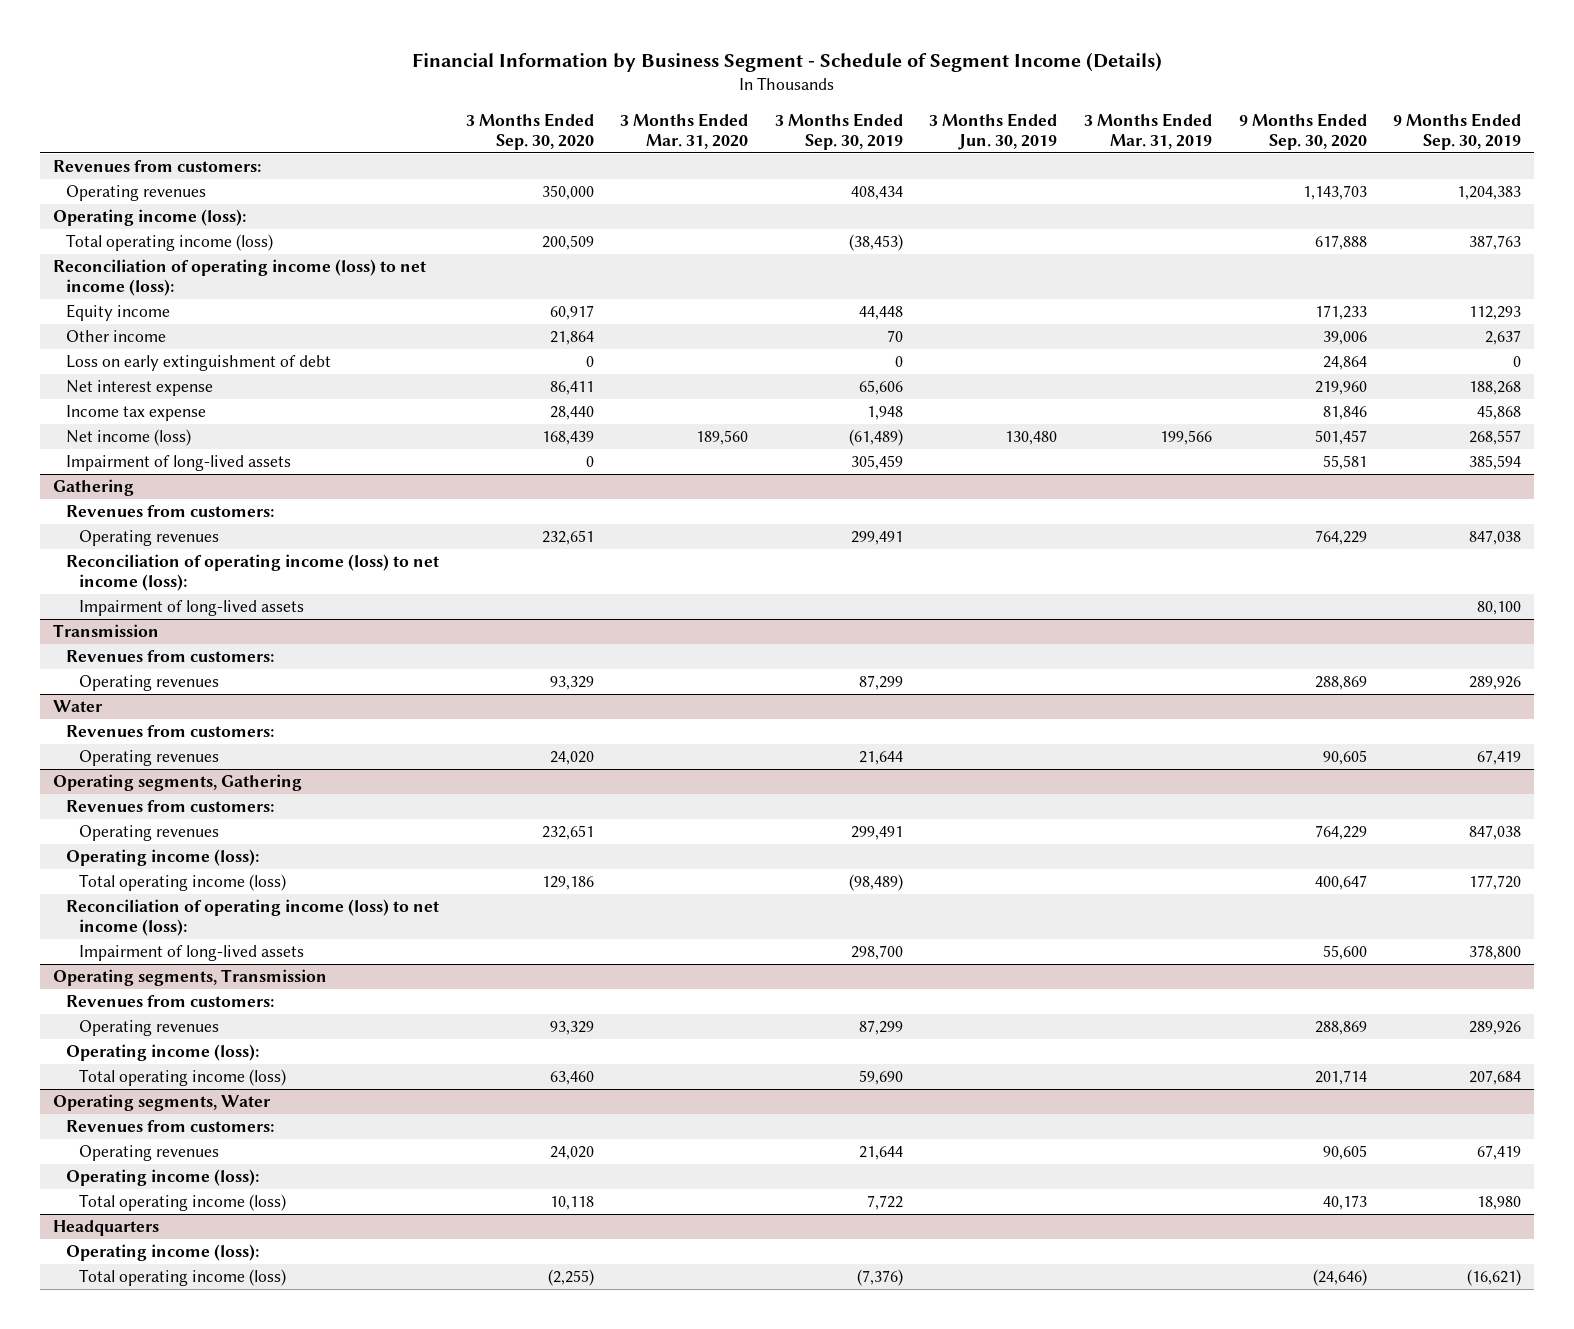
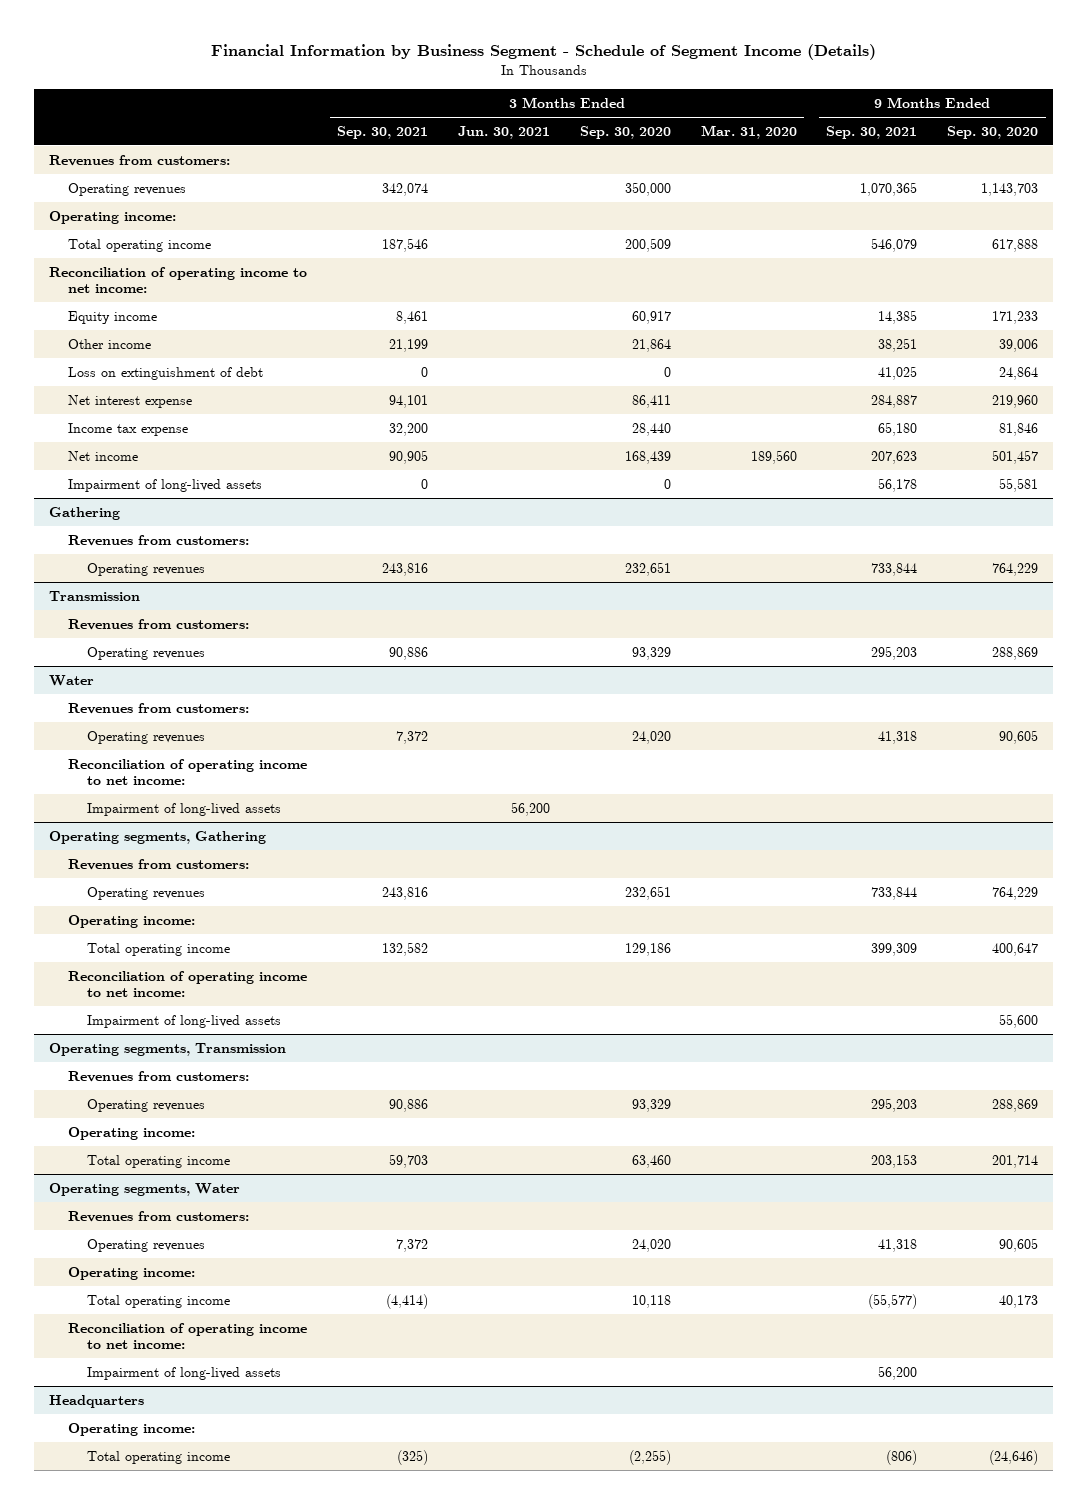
- | 3 Months Ended Sep. 30, 2020 | 3 Months Ended Mar. 31, 2020 | 3 Months Ended Sep. 30, 2019 | 3 Months Ended Jun. 30, 2019 | 3 Months Ended Mar. 31, 2019 | 9 Months Ended Sep. 30, 2020 | 9 Months Ended Sep. 30, 2019
+ | 3 Months Ended Sep. 30, 2021 | 3 Months Ended Jun. 30, 2021 | 3 Months Ended Sep. 30, 2020 | 3 Months Ended Mar. 31, 2020 | 9 Months Ended Sep. 30, 2021 | 9 Months Ended Sep. 30, 2020
- Operating income (loss):
- Total operating income (loss) | 200,509 | | (38,453) | | | 617,888 | 387,763
- Reconciliation of operating income (loss) to net income (loss):
+ Operating income:
+ Total operating income | 187,546 | | 200,509 | | 546,079 | 617,888
+ Reconciliation of operating income to net income:
- Loss on early extinguishment of debt | 0 | | 0 | | | 24,864 | 0
+ Loss on extinguishment of debt | 0 | | 0 | | 41,025 | 24,864
- Net income (loss) | 168,439 | 189,560 | (61,489) | 130,480 | 199,566 | 501,457 | 268,557
+ Net income | 90,905 | | 168,439 | 189,560 | 207,623 | 501,457
@ Gathering
- Reconciliation of operating income (loss) to net income (loss):
- Impairment of long-lived assets | | | | | | | 80,100
@ Water
+ Reconciliation of operating income to net income:
+ Impairment of long-lived assets | | 56,200 | | | |
@ Operating segments, Gathering
- Operating income (loss):
- Total operating income (loss) | 129,186 | | (98,489) | | | 400,647 | 177,720
- Reconciliation of operating income (loss) to net income (loss):
+ Operating income:
+ Total operating income | 132,582 | | 129,186 | | 399,309 | 400,647
+ Reconciliation of operating income to net income:
@ Operating segments, Transmission
- Operating income (loss):
- Total operating income (loss) | 63,460 | | 59,690 | | | 201,714 | 207,684
+ Operating income:
+ Total operating income | 59,703 | | 63,460 | | 203,153 | 201,714
@ Operating segments, Water
- Operating income (loss):
- Total operating income (loss) | 10,118 | | 7,722 | | | 40,173 | 18,980
+ Operating income:
+ Total operating income | (4,414) | | 10,118 | | (55,577) | 40,173
+ Reconciliation of operating income to net income:
+ Impairment of long-lived assets | | | | | 56,200 |
@ Headquarters
- Operating income (loss):
- Total operating income (loss) | (2,255) | | (7,376) | | | (24,646) | (16,621)
+ Operating income:
+ Total operating income | (325) | | (2,255) | | (806) | (24,646)

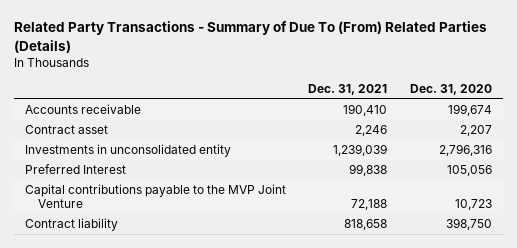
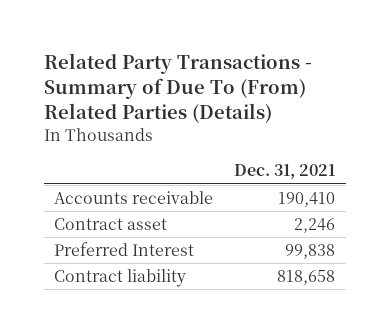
- | Dec. 31, 2021 | Dec. 31, 2020
+ | Dec. 31, 2021
- Investments in unconsolidated entity | 1,239,039 | 2,796,316
- Capital contributions payable to the MVP Joint Venture | 72,188 | 10,723

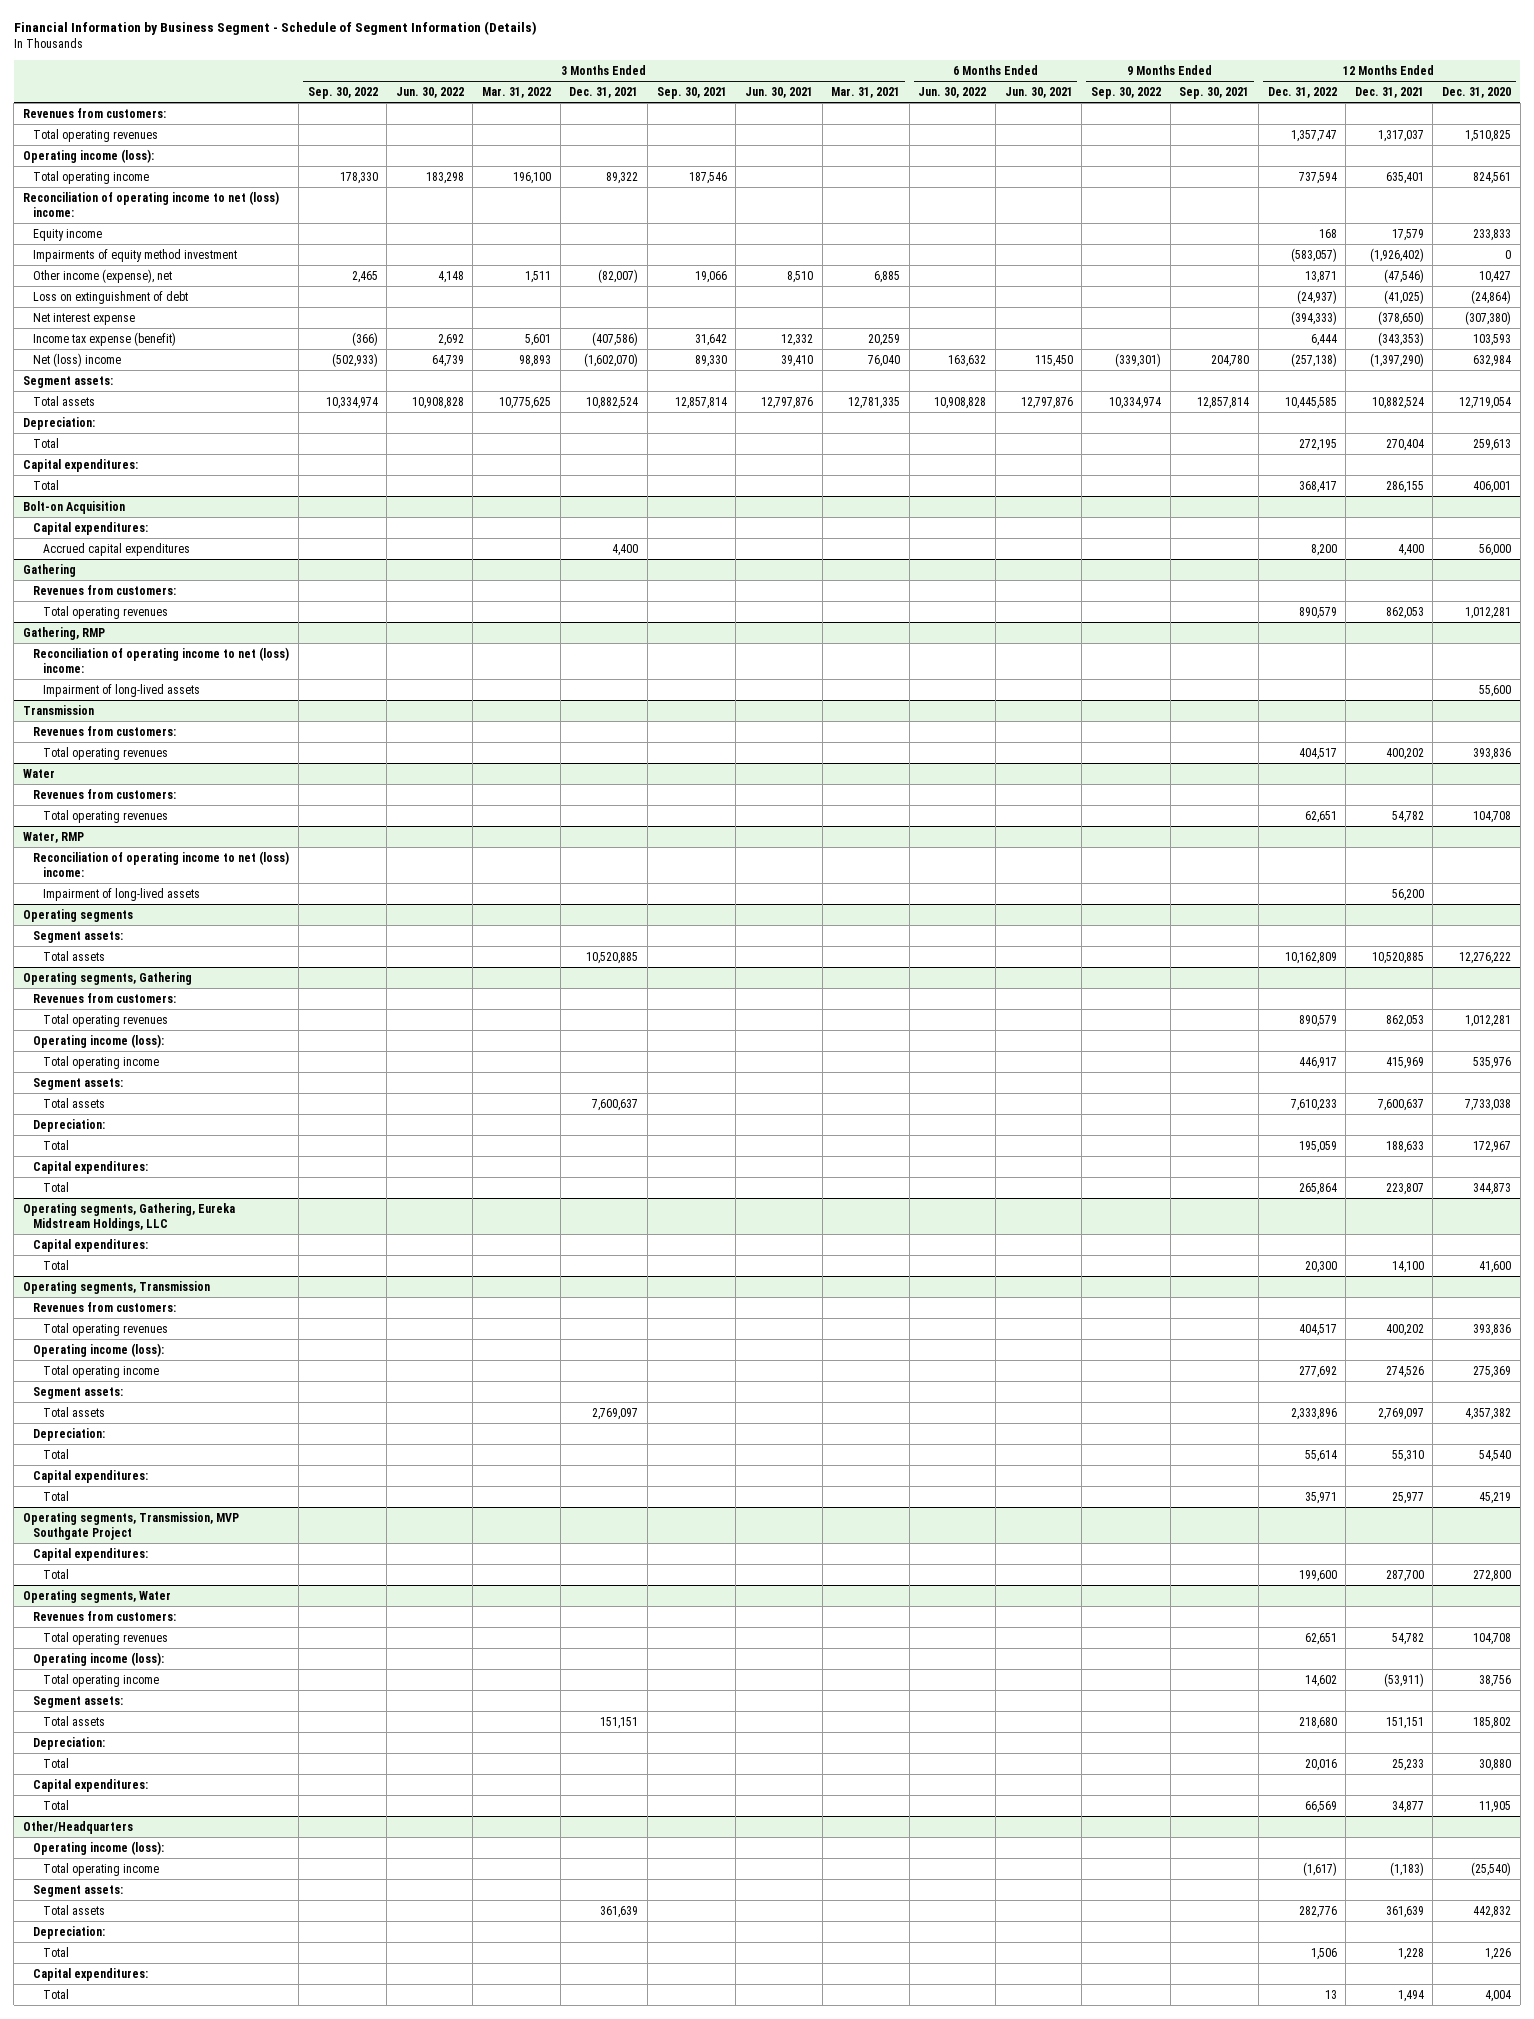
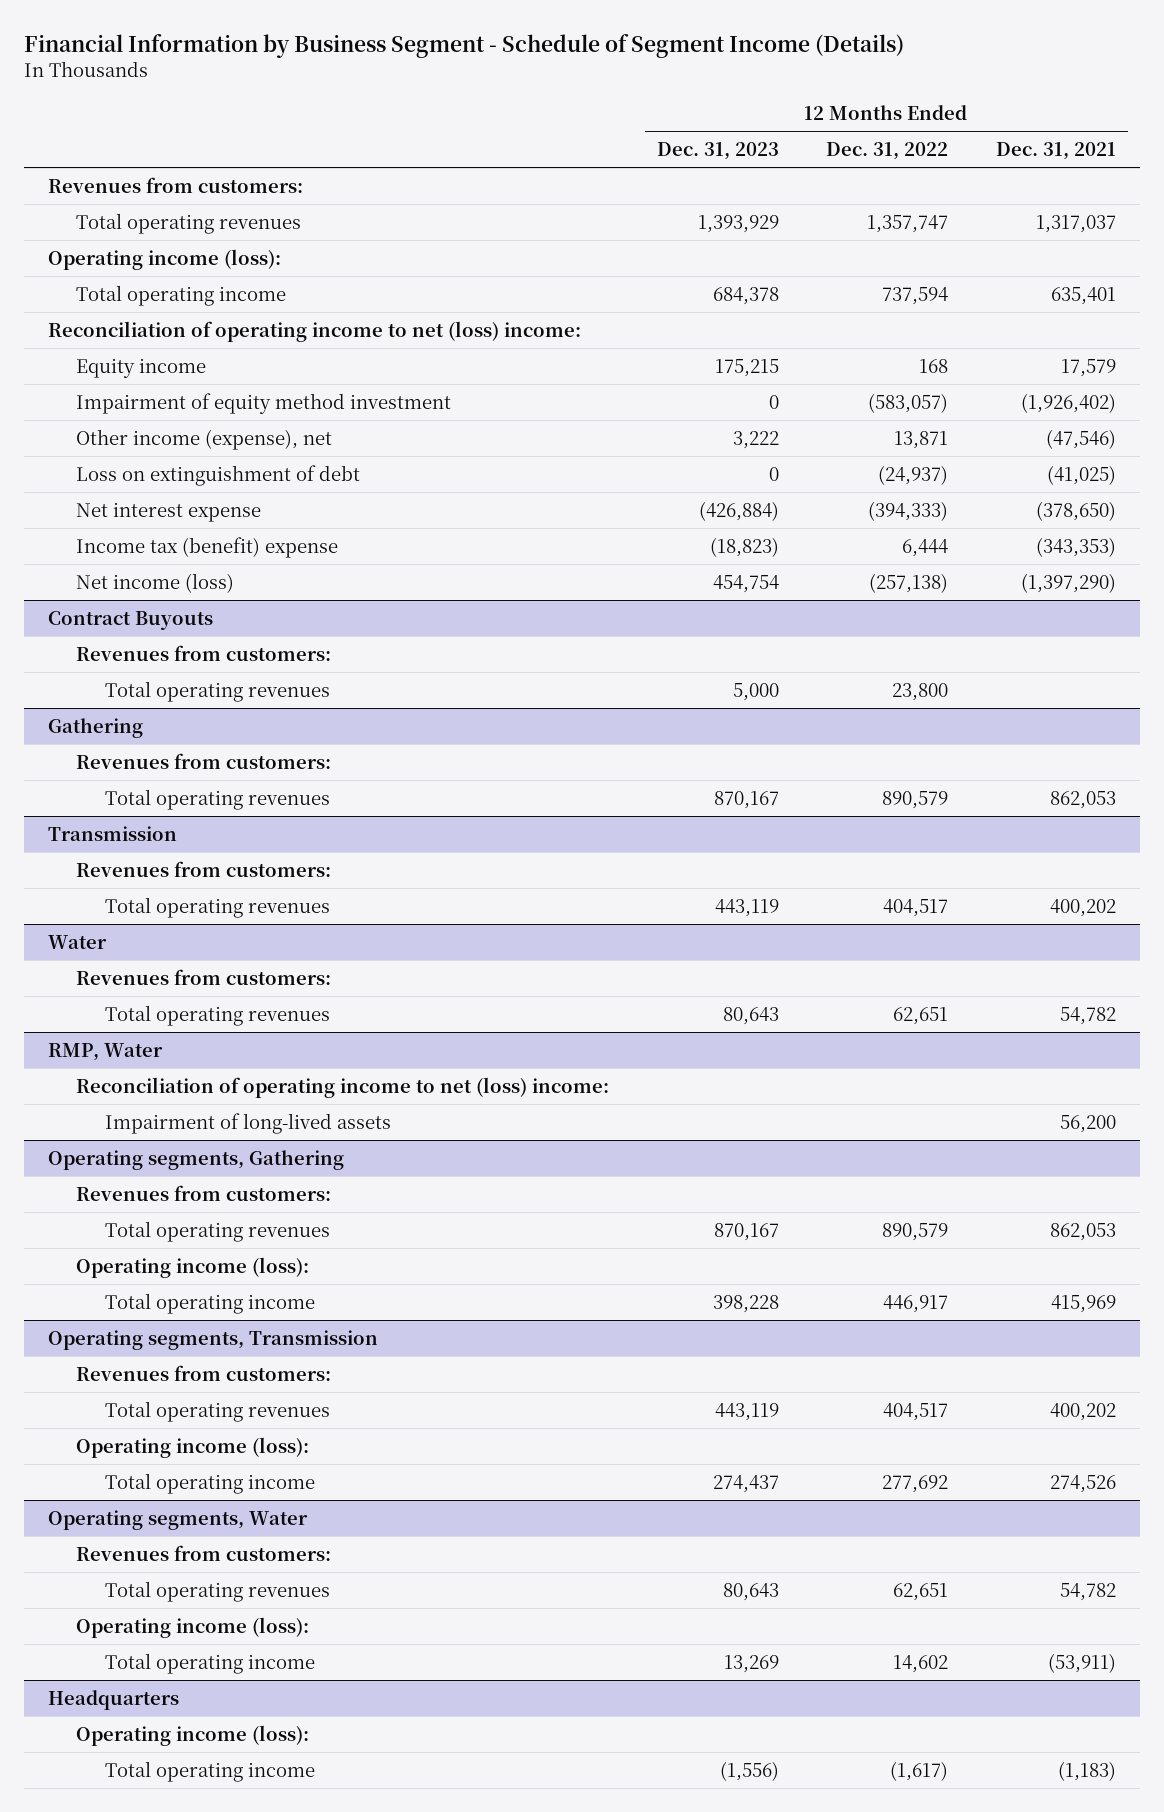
- Financial Information by Business Segment - Schedule of Segment Information (Details)
+ Financial Information by Business Segment - Schedule of Segment Income (Details)
- | 3 Months Ended Sep. 30, 2022 | 3 Months Ended Jun. 30, 2022 | 3 Months Ended Mar. 31, 2022 | 3 Months Ended Dec. 31, 2021 | 3 Months Ended Sep. 30, 2021 | 3 Months Ended Jun. 30, 2021 | 3 Months Ended Mar. 31, 2021 | 6 Months Ended Jun. 30, 2022 | 6 Months Ended Jun. 30, 2021 | 9 Months Ended Sep. 30, 2022 | 9 Months Ended Sep. 30, 2021 | 12 Months Ended Dec. 31, 2022 | 12 Months Ended Dec. 31, 2021 | 12 Months Ended Dec. 31, 2020
+ | 12 Months Ended Dec. 31, 2023 | 12 Months Ended Dec. 31, 2022 | 12 Months Ended Dec. 31, 2021
- Impairments of equity method investment | | | | | | | | | | | | (583,057) | (1,926,402) | 0
+ Impairment of equity method investment | 0 | (583,057) | (1,926,402)
- Income tax expense (benefit) | (366) | 2,692 | 5,601 | (407,586) | 31,642 | 12,332 | 20,259 | | | | | 6,444 | (343,353) | 103,593
- Net (loss) income | (502,933) | 64,739 | 98,893 | (1,602,070) | 89,330 | 39,410 | 76,040 | 163,632 | 115,450 | (339,301) | 204,780 | (257,138) | (1,397,290) | 632,984
- Segment assets:
- Total assets | 10,334,974 | 10,908,828 | 10,775,625 | 10,882,524 | 12,857,814 | 12,797,876 | 12,781,335 | 10,908,828 | 12,797,876 | 10,334,974 | 12,857,814 | 10,445,585 | 10,882,524 | 12,719,054
- Depreciation:
- Total | | | | | | | | | | | | 272,195 | 270,404 | 259,613
- Capital expenditures:
- Total | | | | | | | | | | | | 368,417 | 286,155 | 406,001
- Bolt-on Acquisition
- Capital expenditures:
- Accrued capital expenditures | | | | 4,400 | | | | | | | | 8,200 | 4,400 | 56,000
+ Income tax (benefit) expense | (18,823) | 6,444 | (343,353)
+ Net income (loss) | 454,754 | (257,138) | (1,397,290)
+ Contract Buyouts
+ Revenues from customers:
+ Total operating revenues | 5,000 | 23,800 |
- Gathering, RMP
- Reconciliation of operating income to net (loss) income:
- Impairment of long-lived assets | | | | | | | | | | | | | | 55,600
- Water, RMP
+ RMP, Water
- Operating segments
- Segment assets:
- Total assets | | | | 10,520,885 | | | | | | | | 10,162,809 | 10,520,885 | 12,276,222
@ Operating segments, Gathering
- Segment assets:
- Total assets | | | | 7,600,637 | | | | | | | | 7,610,233 | 7,600,637 | 7,733,038
- Depreciation:
- Total | | | | | | | | | | | | 195,059 | 188,633 | 172,967
- Capital expenditures:
- Total | | | | | | | | | | | | 265,864 | 223,807 | 344,873
- Operating segments, Gathering, Eureka Midstream Holdings, LLC
- Capital expenditures:
- Total | | | | | | | | | | | | 20,300 | 14,100 | 41,600
@ Operating segments, Transmission
- Segment assets:
- Total assets | | | | 2,769,097 | | | | | | | | 2,333,896 | 2,769,097 | 4,357,382
- Depreciation:
- Total | | | | | | | | | | | | 55,614 | 55,310 | 54,540
- Capital expenditures:
- Total | | | | | | | | | | | | 35,971 | 25,977 | 45,219
- Operating segments, Transmission, MVP Southgate Project
- Capital expenditures:
- Total | | | | | | | | | | | | 199,600 | 287,700 | 272,800
@ Operating segments, Water
- Segment assets:
- Total assets | | | | 151,151 | | | | | | | | 218,680 | 151,151 | 185,802
- Depreciation:
- Total | | | | | | | | | | | | 20,016 | 25,233 | 30,880
- Capital expenditures:
- Total | | | | | | | | | | | | 66,569 | 34,877 | 11,905
- Other/Headquarters
+ Headquarters
- Segment assets:
- Total assets | | | | 361,639 | | | | | | | | 282,776 | 361,639 | 442,832
- Depreciation:
- Total | | | | | | | | | | | | 1,506 | 1,228 | 1,226
- Capital expenditures:
- Total | | | | | | | | | | | | 13 | 1,494 | 4,004

